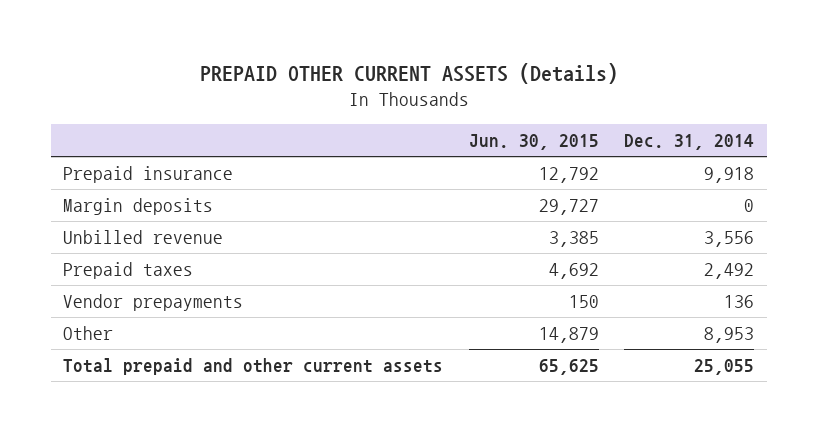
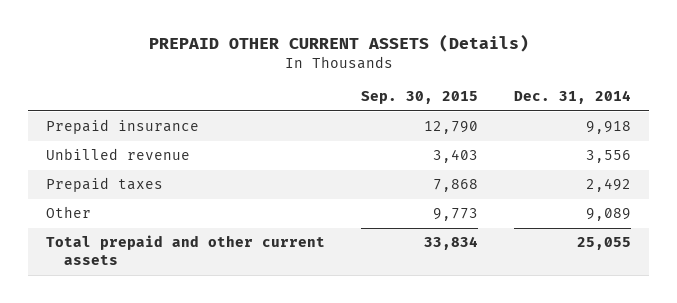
- | Jun. 30, 2015 | Dec. 31, 2014
+ | Sep. 30, 2015 | Dec. 31, 2014
- Margin deposits | 29,727 | 0
- Vendor prepayments | 150 | 136
- Other | 14,879 | 8,953
+ Other | 9,773 | 9,089

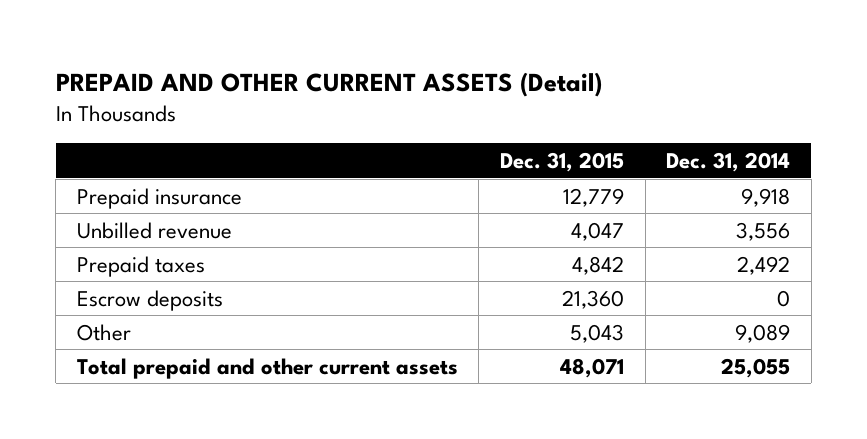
- PREPAID OTHER CURRENT ASSETS (Details)
+ PREPAID AND OTHER CURRENT ASSETS (Detail)
- | Sep. 30, 2015 | Dec. 31, 2014
+ | Dec. 31, 2015 | Dec. 31, 2014
+ Escrow deposits | 21,360 | 0

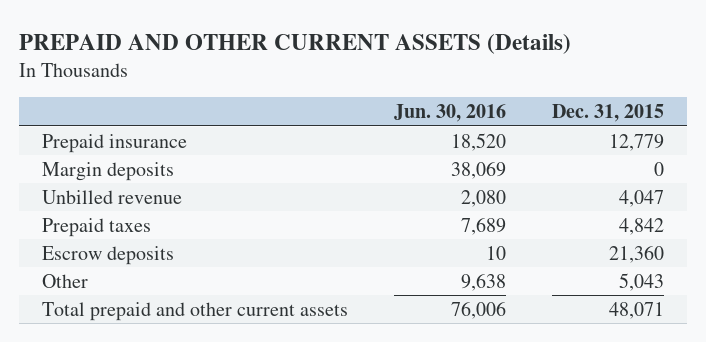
- PREPAID AND OTHER CURRENT ASSETS (Detail)
+ PREPAID AND OTHER CURRENT ASSETS (Details)
- | Dec. 31, 2015 | Dec. 31, 2014
+ | Jun. 30, 2016 | Dec. 31, 2015
+ Margin deposits | 38,069 | 0

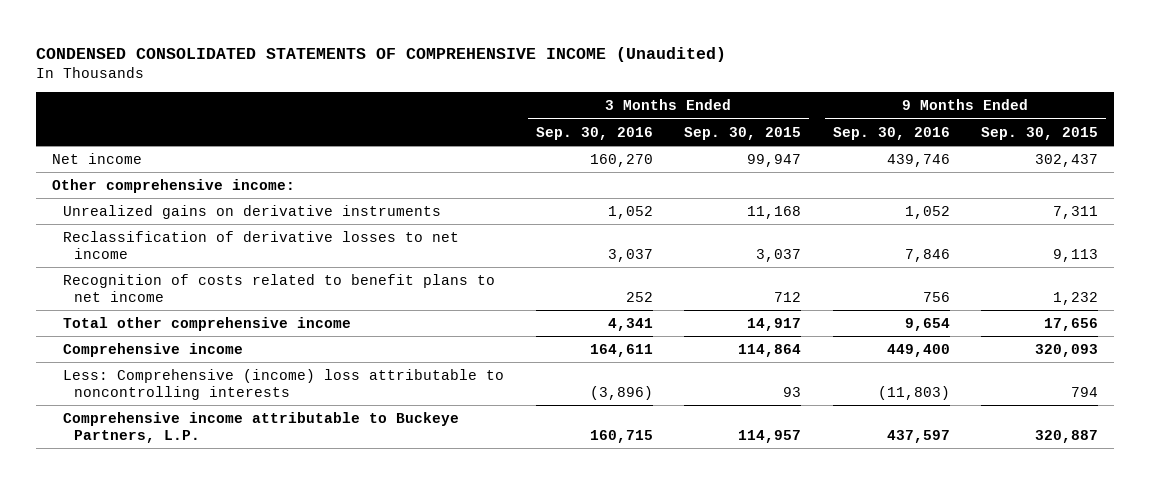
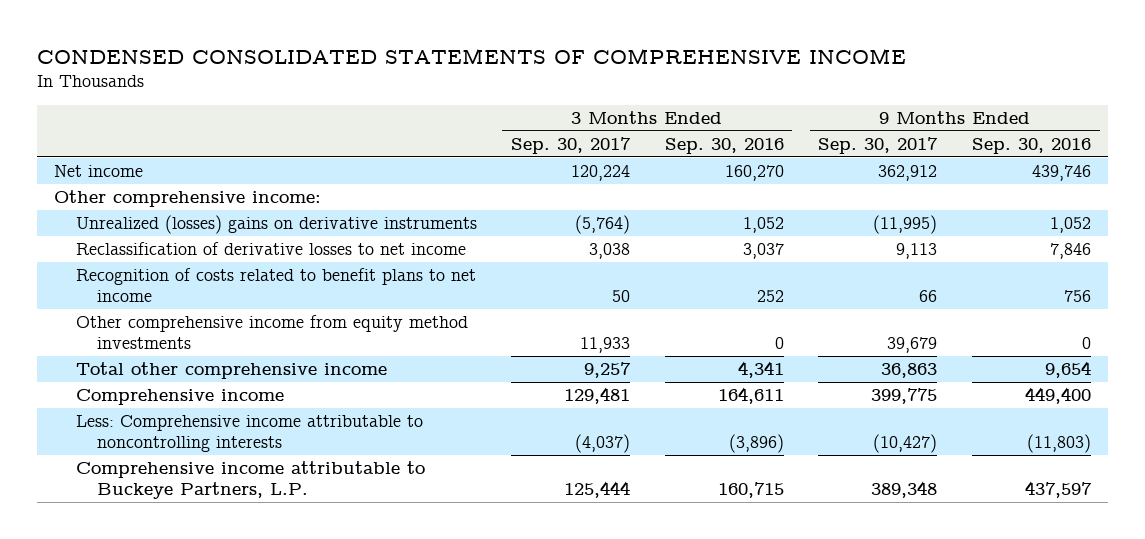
- CONDENSED CONSOLIDATED STATEMENTS OF COMPREHENSIVE INCOME (Unaudited)
+ CONDENSED CONSOLIDATED STATEMENTS OF COMPREHENSIVE INCOME
- | 3 Months Ended Sep. 30, 2016 | 3 Months Ended Sep. 30, 2015 | 9 Months Ended Sep. 30, 2016 | 9 Months Ended Sep. 30, 2015
+ | 3 Months Ended Sep. 30, 2017 | 3 Months Ended Sep. 30, 2016 | 9 Months Ended Sep. 30, 2017 | 9 Months Ended Sep. 30, 2016
- Unrealized gains on derivative instruments | 1,052 | 11,168 | 1,052 | 7,311
+ Unrealized (losses) gains on derivative instruments | (5,764) | 1,052 | (11,995) | 1,052
+ Other comprehensive income from equity method investments | 11,933 | 0 | 39,679 | 0
- Less: Comprehensive (income) loss attributable to noncontrolling interests | (3,896) | 93 | (11,803) | 794
+ Less: Comprehensive income attributable to noncontrolling interests | (4,037) | (3,896) | (10,427) | (11,803)

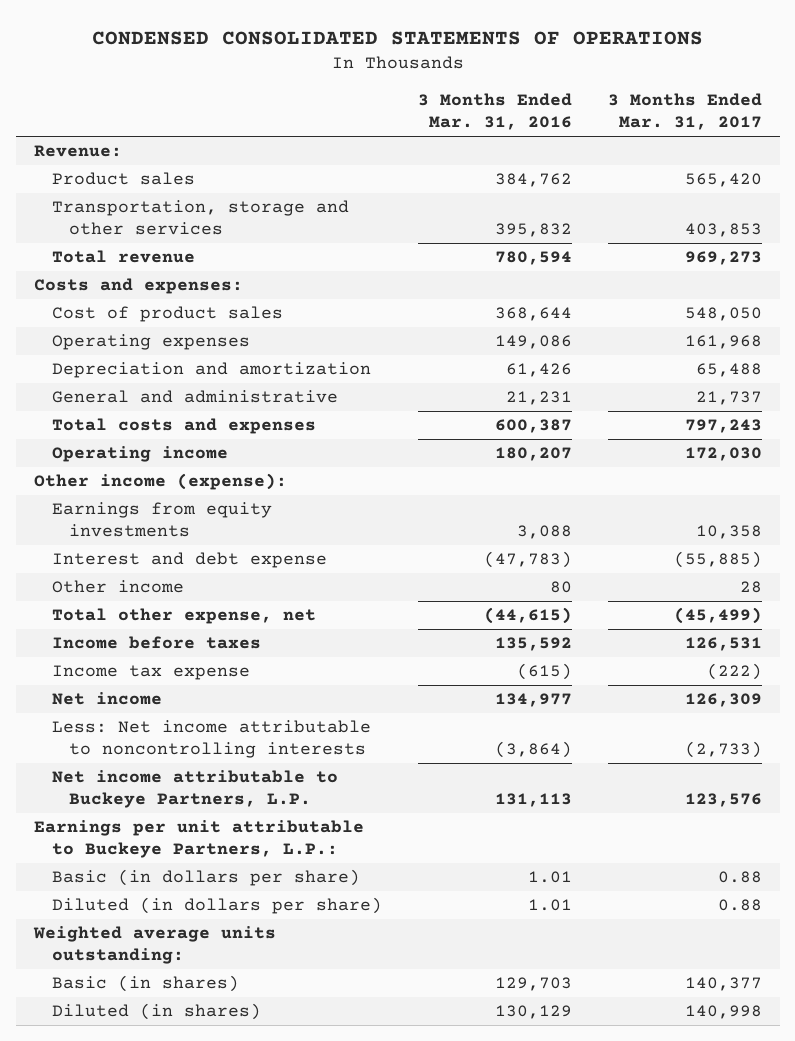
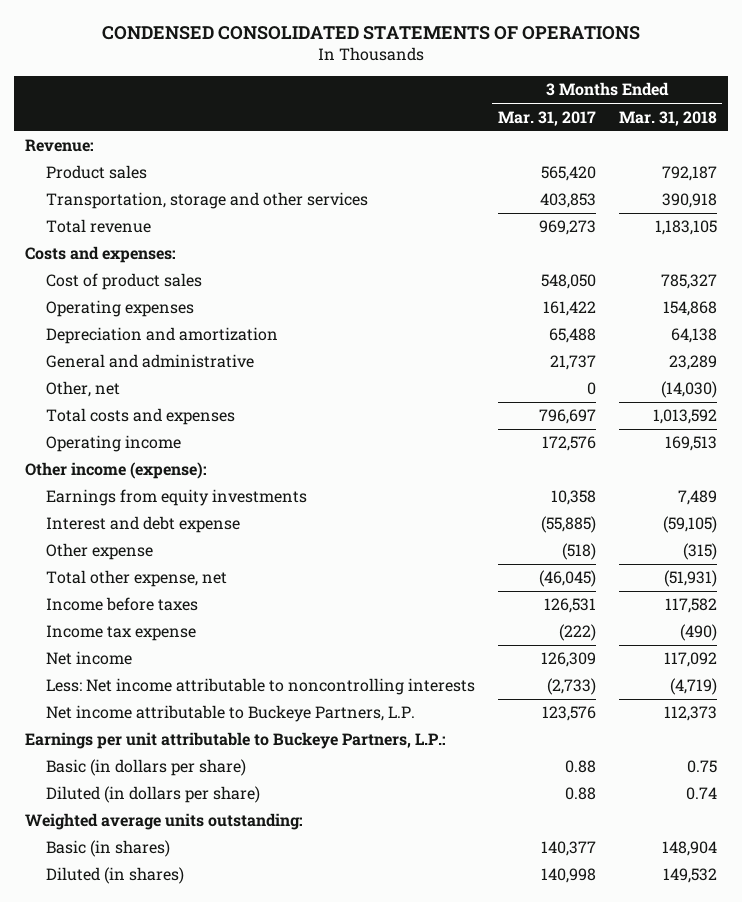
- | 3 Months Ended Mar. 31, 2016 | 3 Months Ended Mar. 31, 2017
+ | 3 Months Ended Mar. 31, 2017 | 3 Months Ended Mar. 31, 2018
- Operating expenses | 149,086 | 161,968
+ Operating expenses | 161,422 | 154,868
- Total costs and expenses | 600,387 | 797,243
- Operating income | 180,207 | 172,030
+ Other, net | 0 | (14,030)
+ Total costs and expenses | 796,697 | 1,013,592
+ Operating income | 172,576 | 169,513
- Other income | 80 | 28
- Total other expense, net | (44,615) | (45,499)
+ Other expense | (518) | (315)
+ Total other expense, net | (46,045) | (51,931)

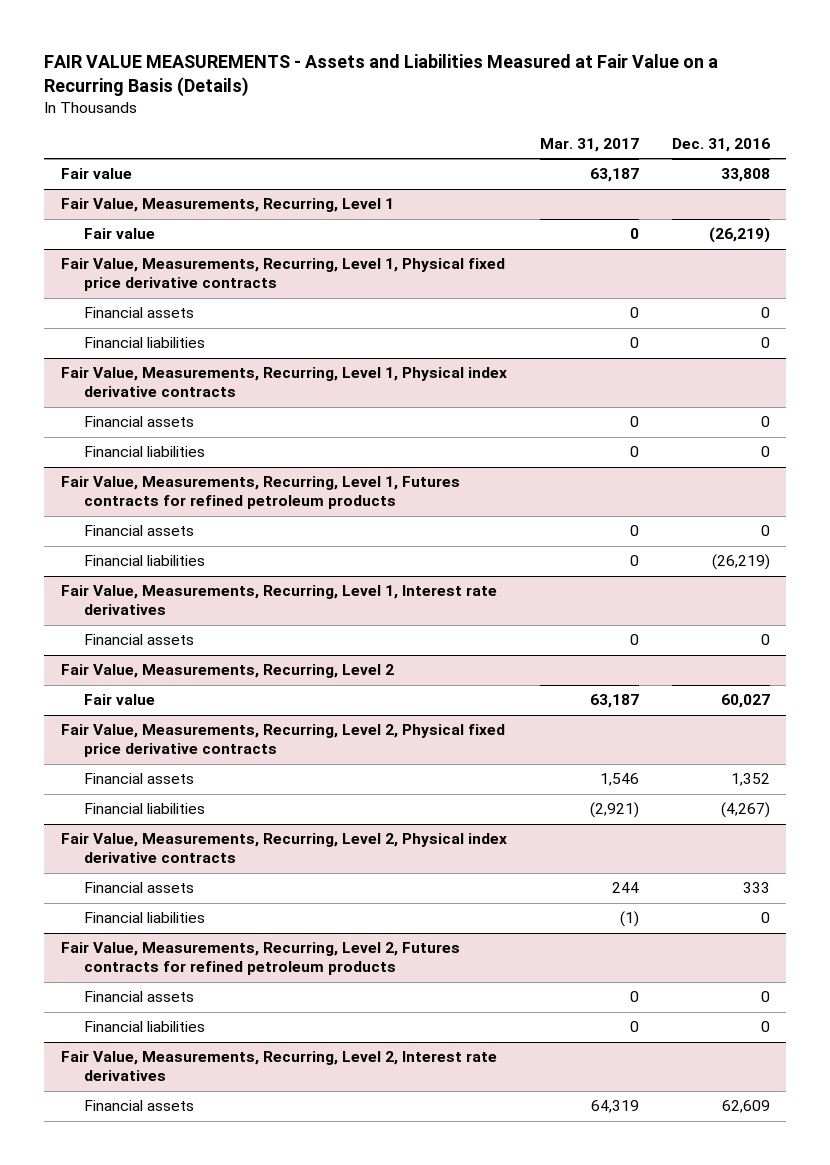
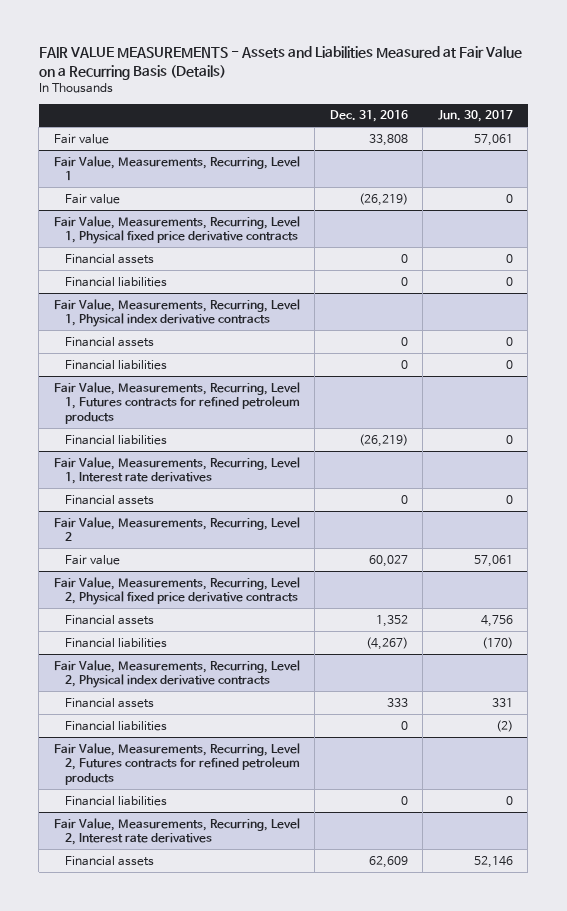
- | Mar. 31, 2017 | Dec. 31, 2016
+ | Dec. 31, 2016 | Jun. 30, 2017
@ Fair Value, Measurements, Recurring, Level 1, Futures contracts for refined petroleum products
- Financial assets | 0 | 0
@ Fair Value, Measurements, Recurring, Level 2, Futures contracts for refined petroleum products
- Financial assets | 0 | 0

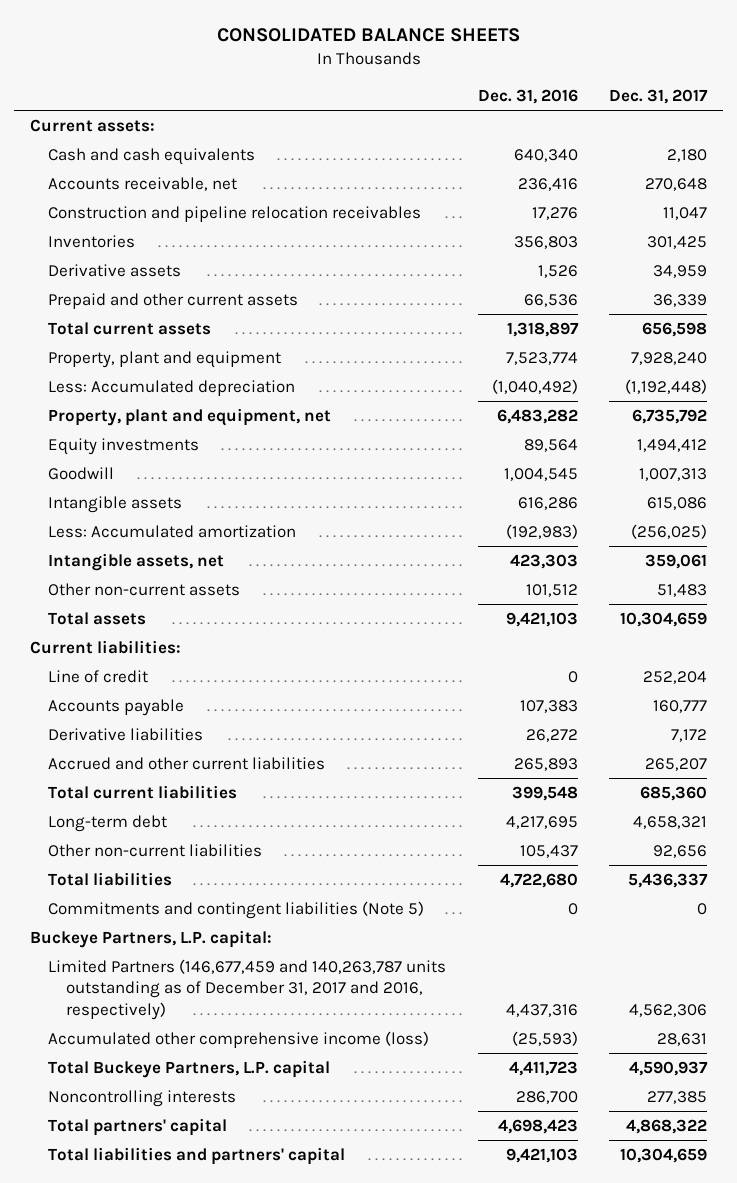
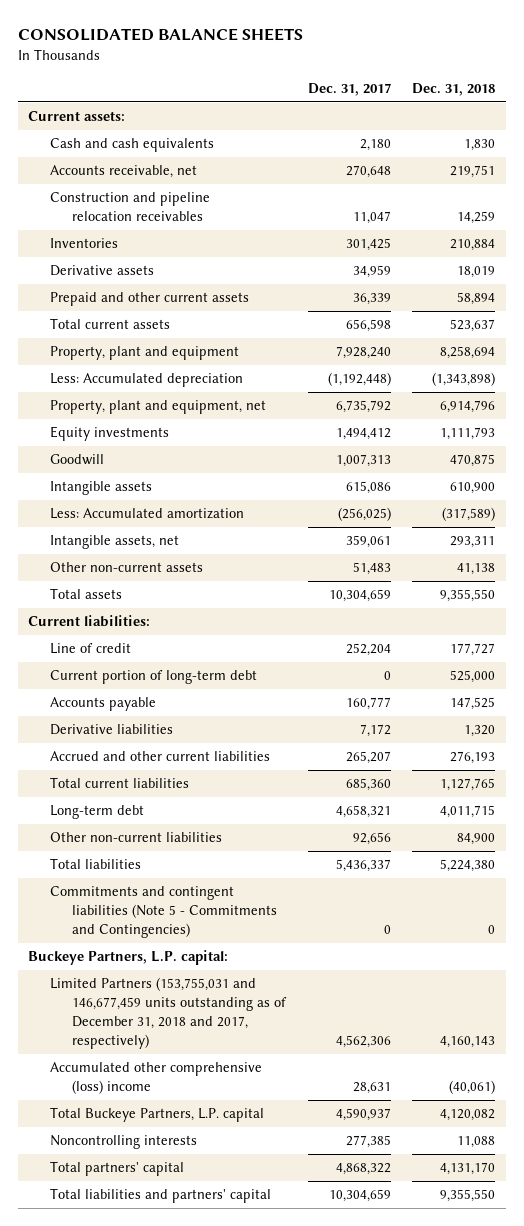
- | Dec. 31, 2016 | Dec. 31, 2017
+ | Dec. 31, 2017 | Dec. 31, 2018
+ Current portion of long-term debt | 0 | 525,000
- Commitments and contingent liabilities (Note 5) | 0 | 0
+ Commitments and contingent liabilities (Note 5 - Commitments and Contingencies) | 0 | 0
- Limited Partners (146,677,459 and 140,263,787 units outstanding as of December 31, 2017 and 2016, respectively) | 4,437,316 | 4,562,306
- Accumulated other comprehensive income (loss) | (25,593) | 28,631
+ Limited Partners (153,755,031 and 146,677,459 units outstanding as of December 31, 2018 and 2017, respectively) | 4,562,306 | 4,160,143
+ Accumulated other comprehensive (loss) income | 28,631 | (40,061)

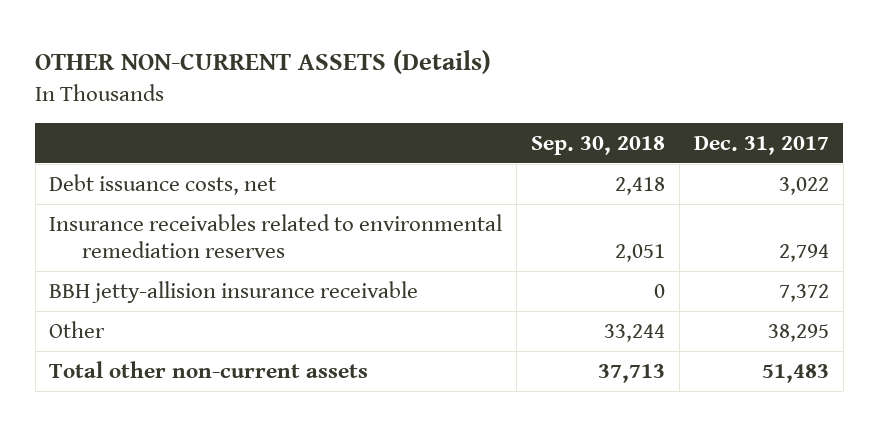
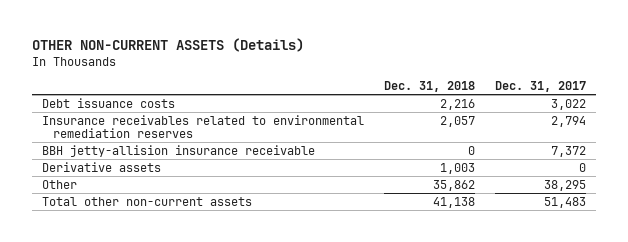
- | Sep. 30, 2018 | Dec. 31, 2017
+ | Dec. 31, 2018 | Dec. 31, 2017
- Debt issuance costs, net | 2,418 | 3,022
+ Debt issuance costs | 2,216 | 3,022
+ Derivative assets | 1,003 | 0

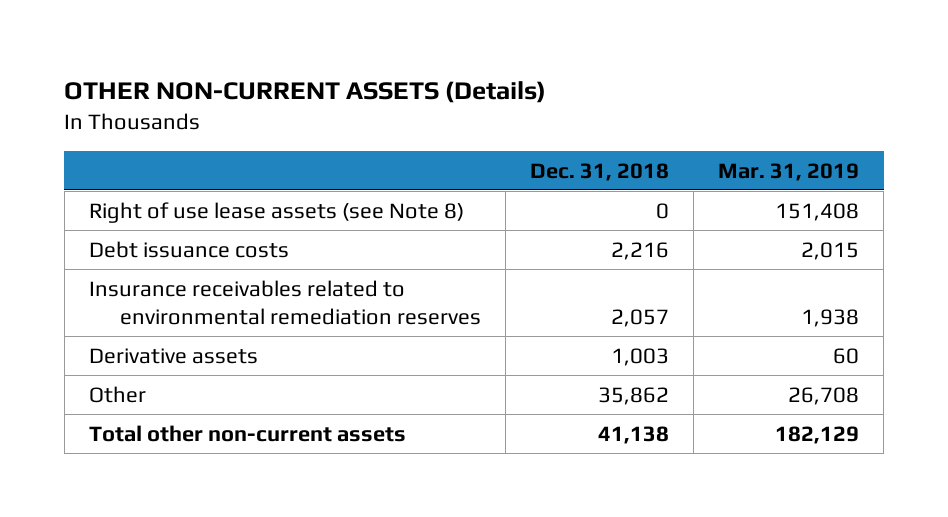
- | Dec. 31, 2018 | Dec. 31, 2017
+ | Dec. 31, 2018 | Mar. 31, 2019
+ Right of use lease assets (see Note 8) | 0 | 151,408
- BBH jetty-allision insurance receivable | 0 | 7,372

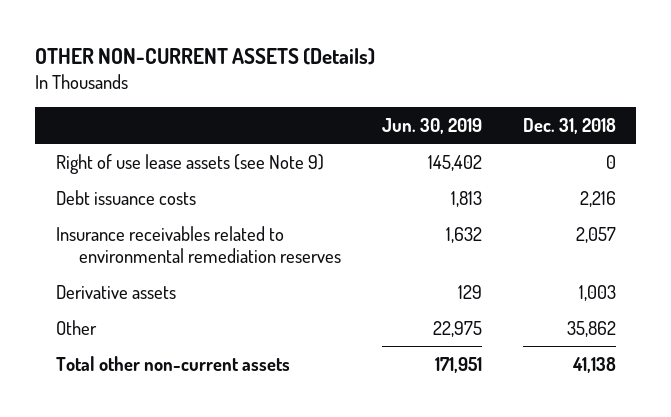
- | Dec. 31, 2018 | Mar. 31, 2019
+ | Jun. 30, 2019 | Dec. 31, 2018
- Right of use lease assets (see Note 8) | 0 | 151,408
+ Right of use lease assets (see Note 9) | 145,402 | 0

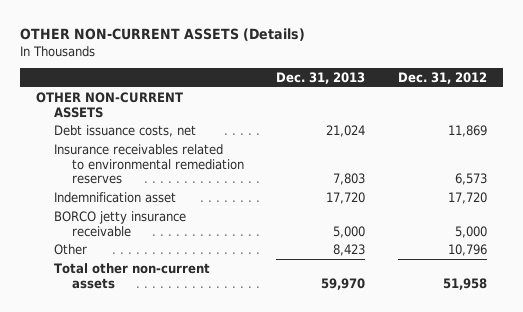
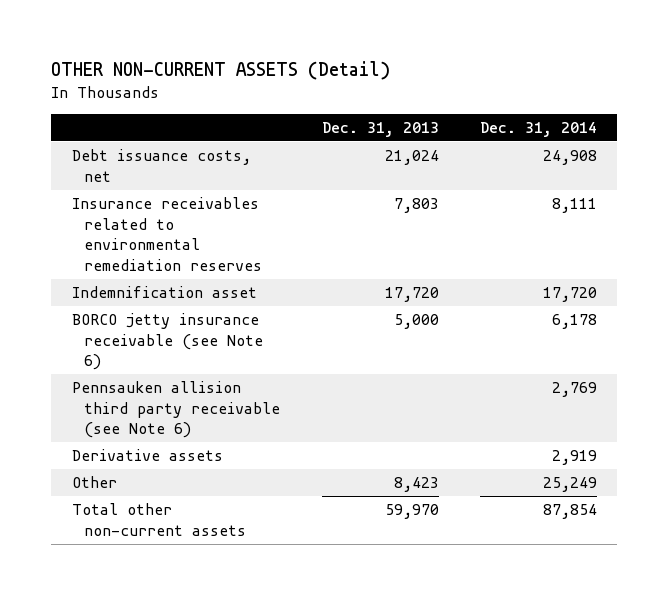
- OTHER NON-CURRENT ASSETS (Details)
+ OTHER NON-CURRENT ASSETS (Detail)
- | Dec. 31, 2013 | Dec. 31, 2012
+ | Dec. 31, 2013 | Dec. 31, 2014
- OTHER NON-CURRENT ASSETS
- BORCO jetty insurance receivable | 5,000 | 5,000
+ BORCO jetty insurance receivable (see Note 6) | 5,000 | 6,178
+ Pennsauken allision third party receivable (see Note 6) | | 2,769
+ Derivative assets | | 2,919

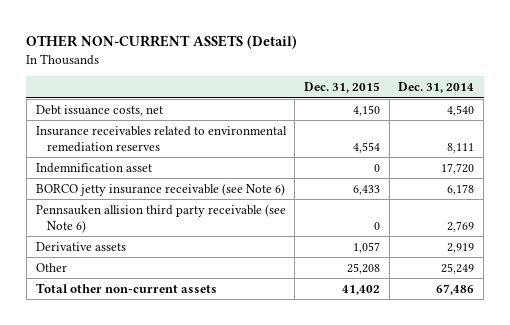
- | Dec. 31, 2013 | Dec. 31, 2014
+ | Dec. 31, 2015 | Dec. 31, 2014
- Debt issuance costs, net | 21,024 | 24,908
+ Debt issuance costs, net | 4,150 | 4,540
- Total other non-current assets | 59,970 | 87,854
+ Total other non-current assets | 41,402 | 67,486

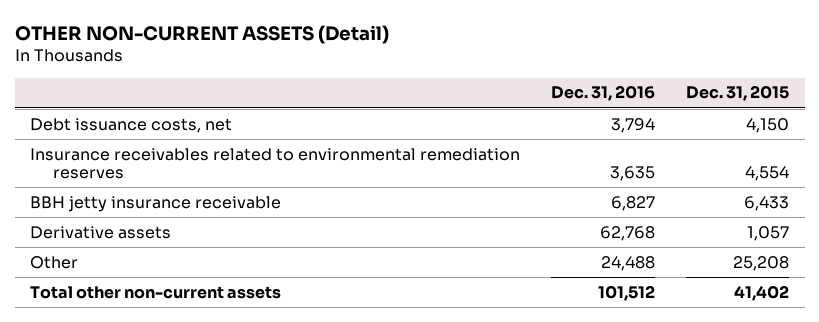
- | Dec. 31, 2015 | Dec. 31, 2014
+ | Dec. 31, 2016 | Dec. 31, 2015
- Indemnification asset | 0 | 17,720
- BORCO jetty insurance receivable (see Note 6) | 6,433 | 6,178
- Pennsauken allision third party receivable (see Note 6) | 0 | 2,769
+ BBH jetty insurance receivable | 6,827 | 6,433

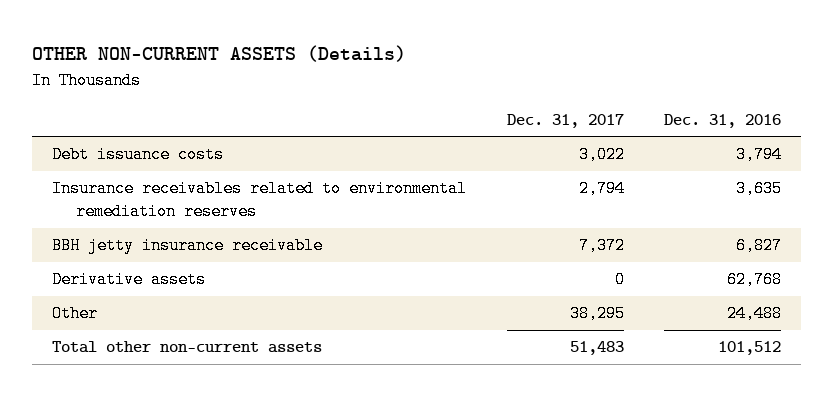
- OTHER NON-CURRENT ASSETS (Detail)
+ OTHER NON-CURRENT ASSETS (Details)
- | Dec. 31, 2016 | Dec. 31, 2015
+ | Dec. 31, 2017 | Dec. 31, 2016
- Debt issuance costs, net | 3,794 | 4,150
+ Debt issuance costs | 3,022 | 3,794

